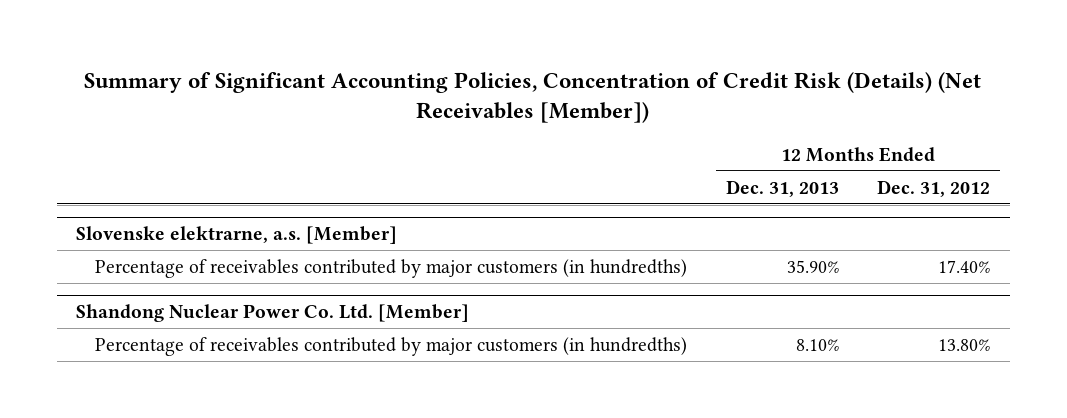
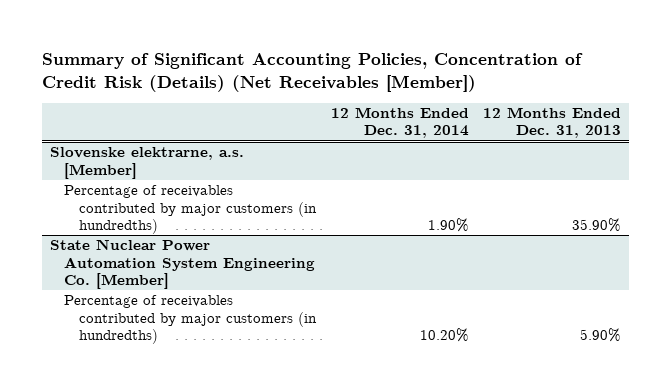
- | 12 Months Ended Dec. 31, 2013 | 12 Months Ended Dec. 31, 2012
+ | 12 Months Ended Dec. 31, 2014 | 12 Months Ended Dec. 31, 2013
- Shandong Nuclear Power Co. Ltd. [Member]
- Percentage of receivables contributed by major customers (in hundredths) | 8.10% | 13.80%
+ State Nuclear Power Automation System Engineering Co. [Member]
+ Percentage of receivables contributed by major customers (in hundredths) | 10.20% | 5.90%

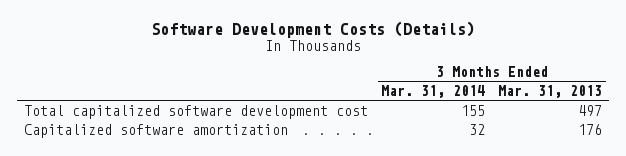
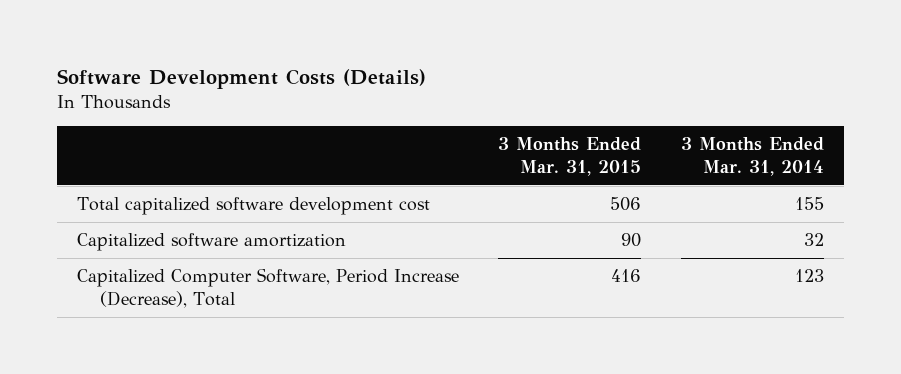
- | 3 Months Ended Mar. 31, 2014 | 3 Months Ended Mar. 31, 2013
+ | 3 Months Ended Mar. 31, 2015 | 3 Months Ended Mar. 31, 2014
+ Capitalized Computer Software, Period Increase (Decrease), Total | 416 | 123

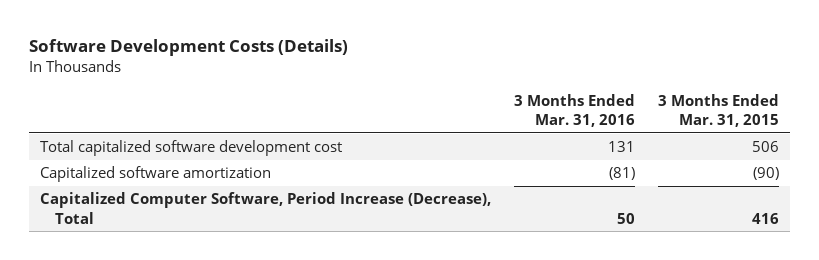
- | 3 Months Ended Mar. 31, 2015 | 3 Months Ended Mar. 31, 2014
+ | 3 Months Ended Mar. 31, 2016 | 3 Months Ended Mar. 31, 2015
- Capitalized software amortization | 90 | 32
+ Capitalized software amortization | (81) | (90)

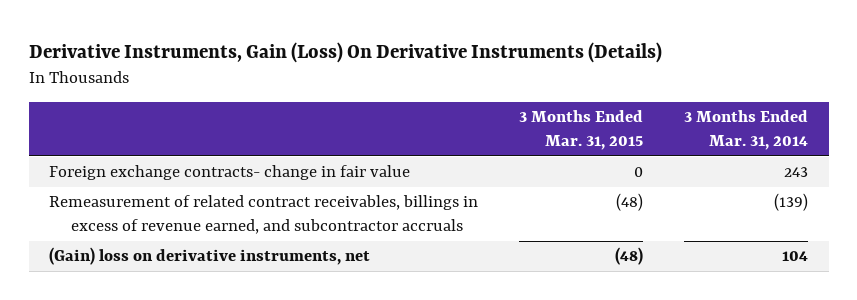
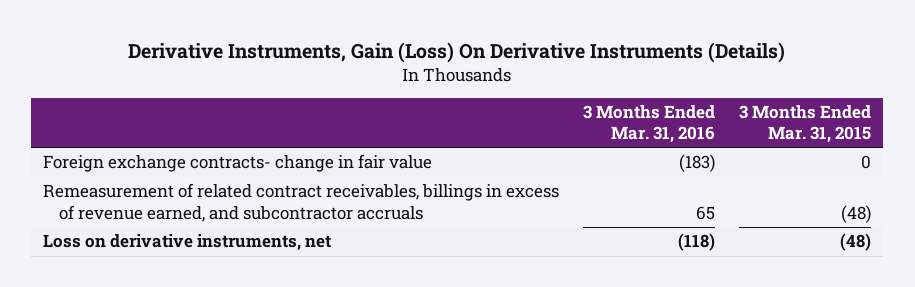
- | 3 Months Ended Mar. 31, 2015 | 3 Months Ended Mar. 31, 2014
+ | 3 Months Ended Mar. 31, 2016 | 3 Months Ended Mar. 31, 2015
- (Gain) loss on derivative instruments, net | (48) | 104
+ Loss on derivative instruments, net | (118) | (48)

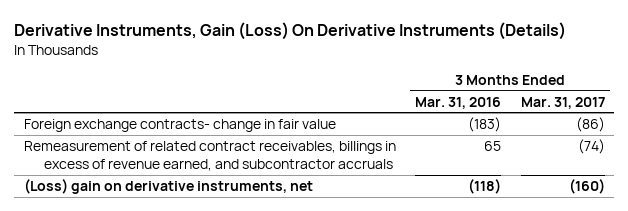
- | 3 Months Ended Mar. 31, 2016 | 3 Months Ended Mar. 31, 2015
+ | 3 Months Ended Mar. 31, 2016 | 3 Months Ended Mar. 31, 2017
- Loss on derivative instruments, net | (118) | (48)
+ (Loss) gain on derivative instruments, net | (118) | (160)

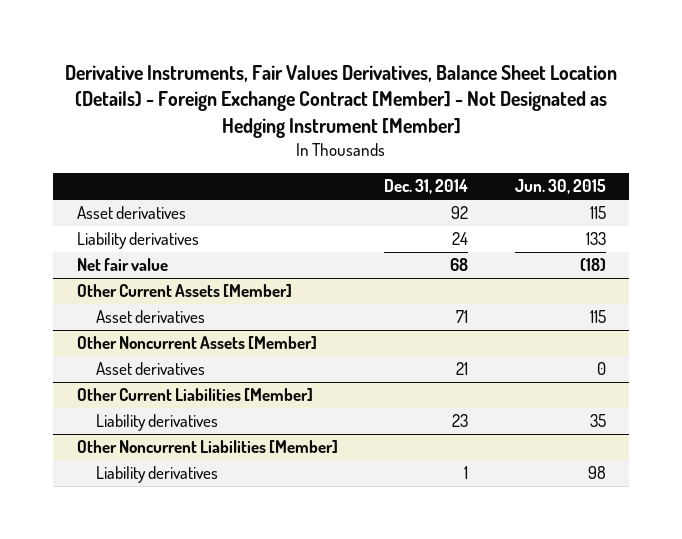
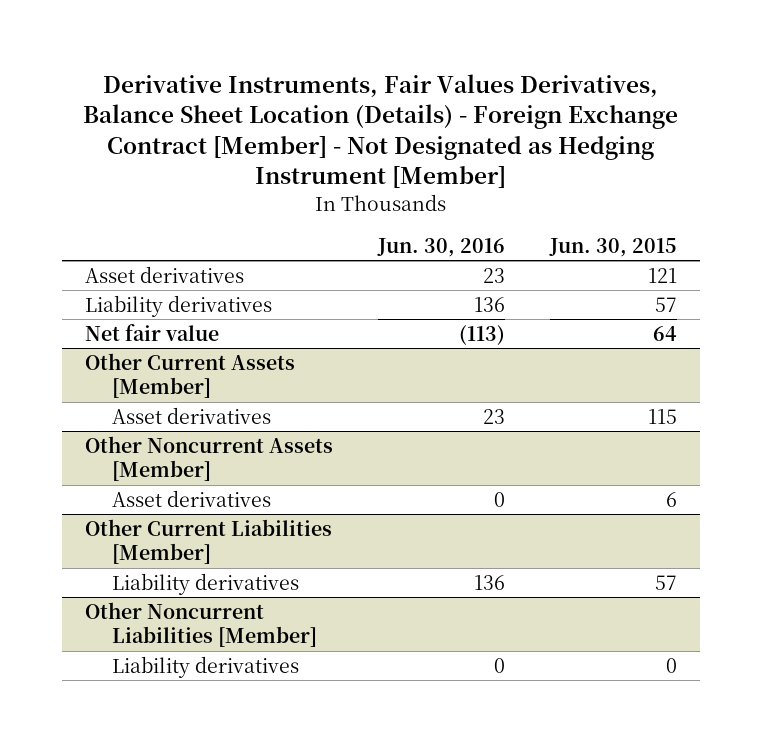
- | Dec. 31, 2014 | Jun. 30, 2015
+ | Jun. 30, 2016 | Jun. 30, 2015
- Asset derivatives | 92 | 115
- Liability derivatives | 24 | 133
- Net fair value | 68 | (18)
+ Asset derivatives | 23 | 121
+ Liability derivatives | 136 | 57
+ Net fair value | (113) | 64
@ Other Noncurrent Assets [Member]
- Asset derivatives | 21 | 0
+ Asset derivatives | 0 | 6
@ Other Current Liabilities [Member]
- Liability derivatives | 23 | 35
+ Liability derivatives | 136 | 57
@ Other Noncurrent Liabilities [Member]
- Liability derivatives | 1 | 98
+ Liability derivatives | 0 | 0

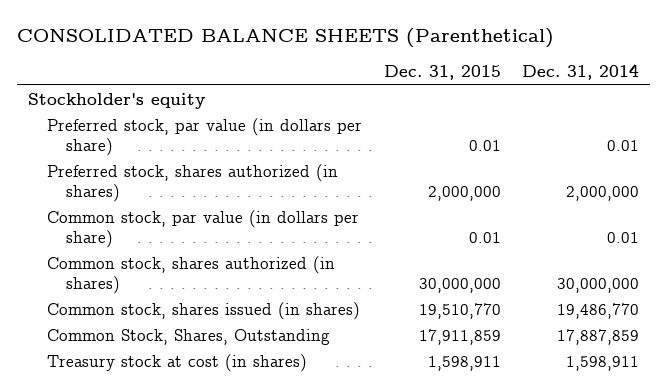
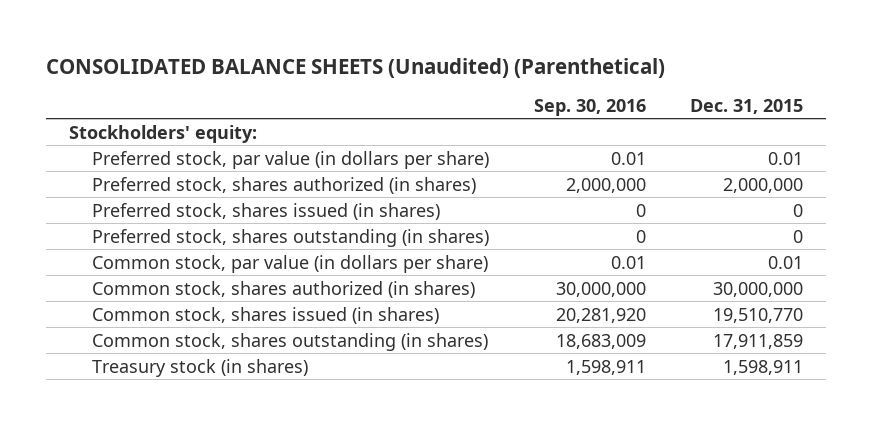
- CONSOLIDATED BALANCE SHEETS (Parenthetical)
+ CONSOLIDATED BALANCE SHEETS (Unaudited) (Parenthetical)
- | Dec. 31, 2015 | Dec. 31, 2014
+ | Sep. 30, 2016 | Dec. 31, 2015
- Stockholder's equity
+ Stockholders' equity:
+ Preferred stock, shares issued (in shares) | 0 | 0
+ Preferred stock, shares outstanding (in shares) | 0 | 0
- Common Stock, Shares, Outstanding | 17,911,859 | 17,887,859
- Treasury stock at cost (in shares) | 1,598,911 | 1,598,911
+ Common stock, shares outstanding (in shares) | 18,683,009 | 17,911,859
+ Treasury stock (in shares) | 1,598,911 | 1,598,911

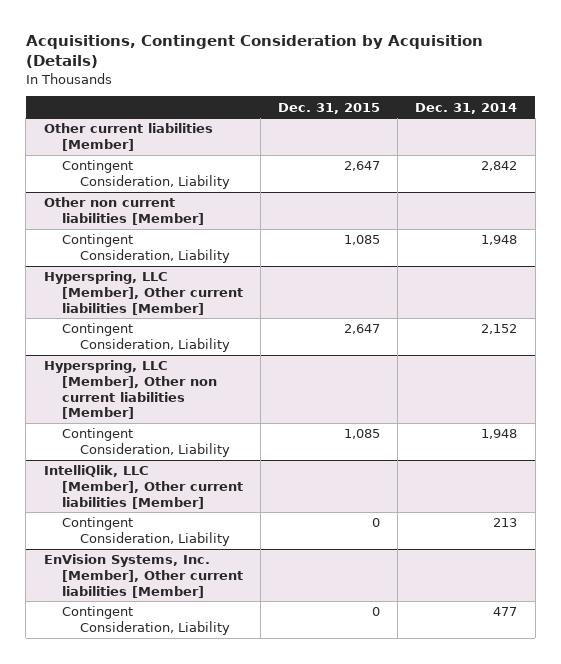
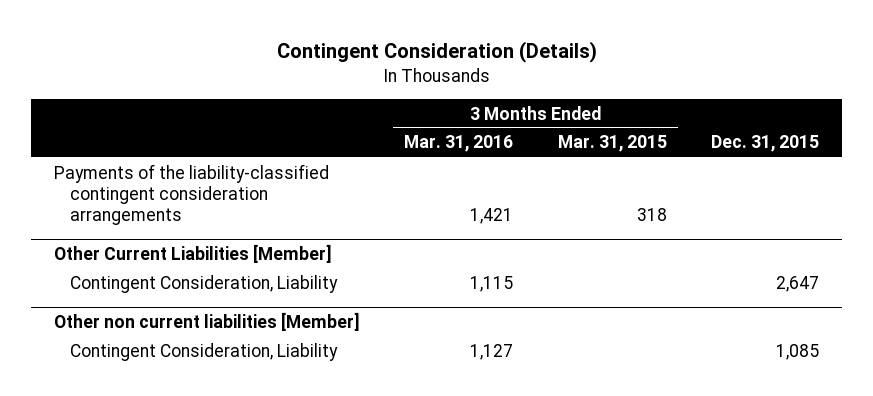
- Acquisitions, Contingent Consideration by Acquisition (Details)
+ Contingent Consideration (Details)
- | Dec. 31, 2015 | Dec. 31, 2014
+ | 3 Months Ended Mar. 31, 2016 | 3 Months Ended Mar. 31, 2015 | Dec. 31, 2015
- Other current liabilities [Member]
+ Payments of the liability-classified contingent consideration arrangements | 1,421 | 318 |
+ Other Current Liabilities [Member]
- Hyperspring, LLC [Member], Other current liabilities [Member]
- Contingent Consideration, Liability | 2,647 | 2,152
- Hyperspring, LLC [Member], Other non current liabilities [Member]
- Contingent Consideration, Liability | 1,085 | 1,948
- IntelliQlik, LLC [Member], Other current liabilities [Member]
- Contingent Consideration, Liability | 0 | 213
- EnVision Systems, Inc. [Member], Other current liabilities [Member]
- Contingent Consideration, Liability | 0 | 477

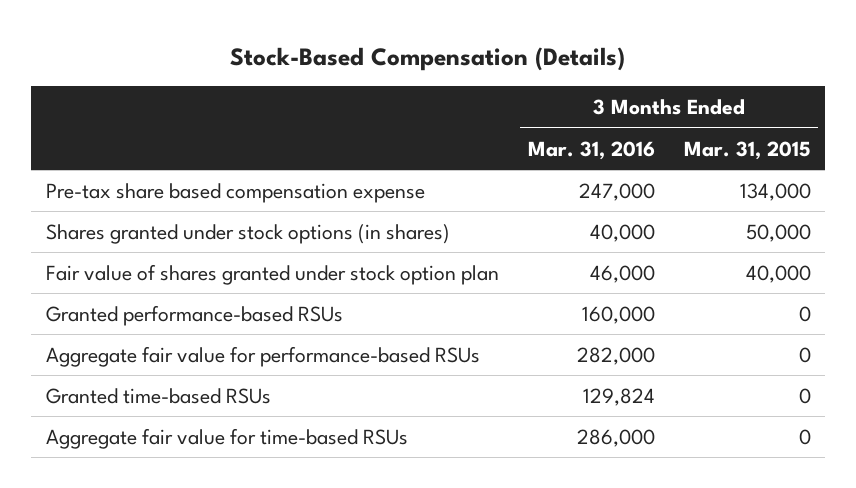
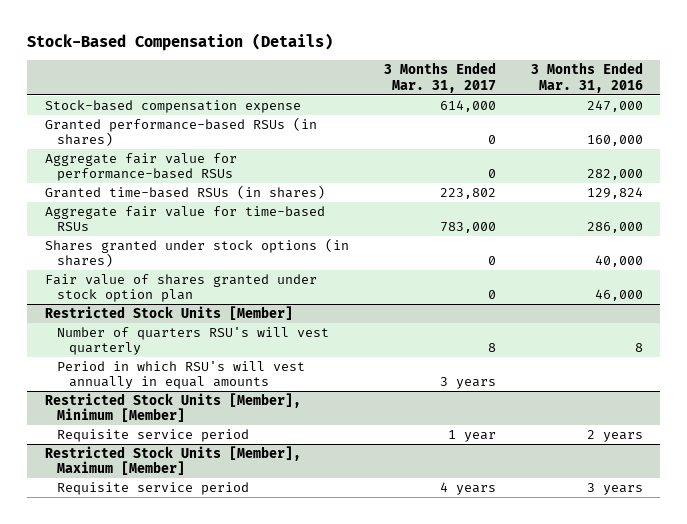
- | 3 Months Ended Mar. 31, 2016 | 3 Months Ended Mar. 31, 2015
+ | 3 Months Ended Mar. 31, 2017 | 3 Months Ended Mar. 31, 2016
- Pre-tax share based compensation expense | 247,000 | 134,000
- Granted performance-based RSUs | 160,000 | 0
+ Stock-based compensation expense | 614,000 | 247,000
+ Granted performance-based RSUs (in shares) | 0 | 160,000
- Granted time-based RSUs | 129,824 | 0
+ Granted time-based RSUs (in shares) | 223,802 | 129,824
moved down: Shares granted under stock options (in shares) | 0 | 40,000
moved down: Fair value of shares granted under stock option plan | 0 | 46,000
+ Restricted Stock Units [Member]
+ Number of quarters RSU's will vest quarterly | 8 | 8
+ Period in which RSU's will vest annually in equal amounts | 3 years |
+ Restricted Stock Units [Member], Minimum [Member]
+ Requisite service period | 1 year | 2 years
+ Restricted Stock Units [Member], Maximum [Member]
+ Requisite service period | 4 years | 3 years

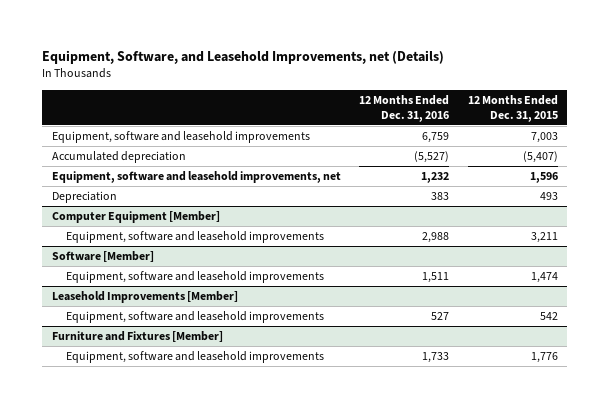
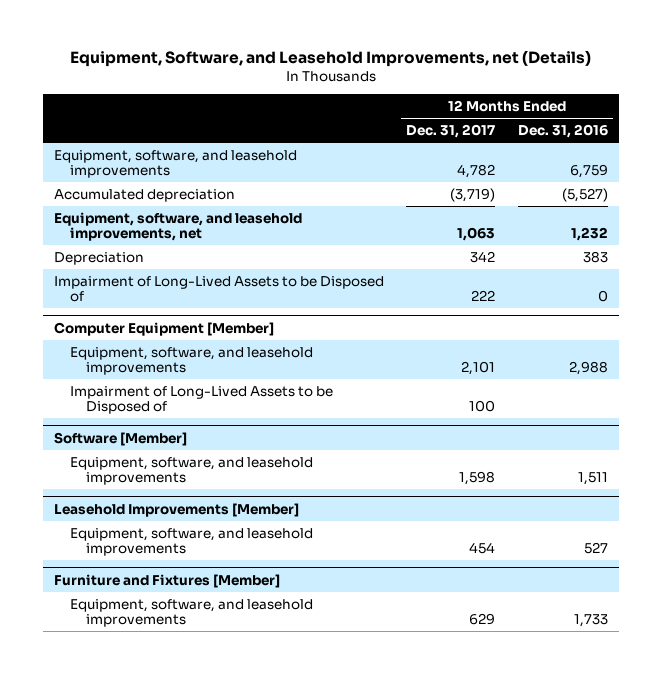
- | 12 Months Ended Dec. 31, 2016 | 12 Months Ended Dec. 31, 2015
+ | 12 Months Ended Dec. 31, 2017 | 12 Months Ended Dec. 31, 2016
- Equipment, software and leasehold improvements | 6,759 | 7,003
+ Equipment, software, and leasehold improvements | 4,782 | 6,759
- Equipment, software and leasehold improvements, net | 1,232 | 1,596
+ Equipment, software, and leasehold improvements, net | 1,063 | 1,232
+ Impairment of Long-Lived Assets to be Disposed of | 222 | 0
@ Computer Equipment [Member]
- Equipment, software and leasehold improvements | 2,988 | 3,211
+ Equipment, software, and leasehold improvements | 2,101 | 2,988
+ Impairment of Long-Lived Assets to be Disposed of | 100 |
@ Software [Member]
- Equipment, software and leasehold improvements | 1,511 | 1,474
+ Equipment, software, and leasehold improvements | 1,598 | 1,511
@ Leasehold Improvements [Member]
- Equipment, software and leasehold improvements | 527 | 542
+ Equipment, software, and leasehold improvements | 454 | 527
@ Furniture and Fixtures [Member]
- Equipment, software and leasehold improvements | 1,733 | 1,776
+ Equipment, software, and leasehold improvements | 629 | 1,733

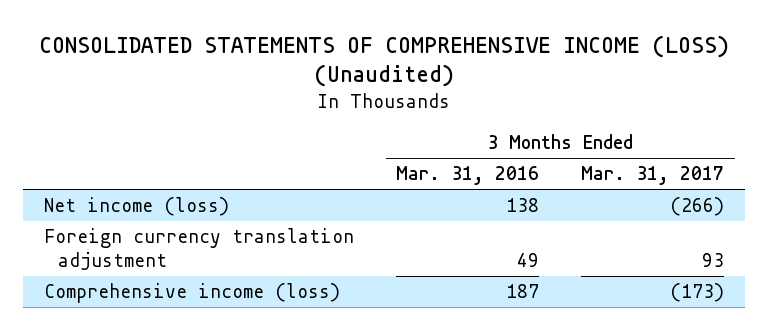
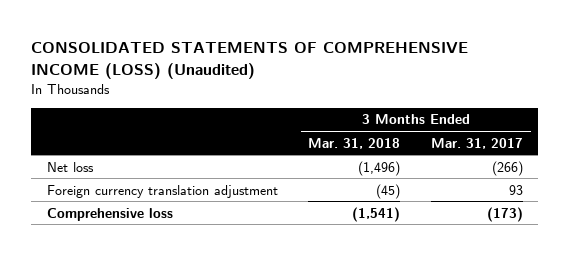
- | 3 Months Ended Mar. 31, 2016 | 3 Months Ended Mar. 31, 2017
+ | 3 Months Ended Mar. 31, 2018 | 3 Months Ended Mar. 31, 2017
- Net income (loss) | 138 | (266)
+ Net loss | (1,496) | (266)
- Comprehensive income (loss) | 187 | (173)
+ Comprehensive loss | (1,541) | (173)

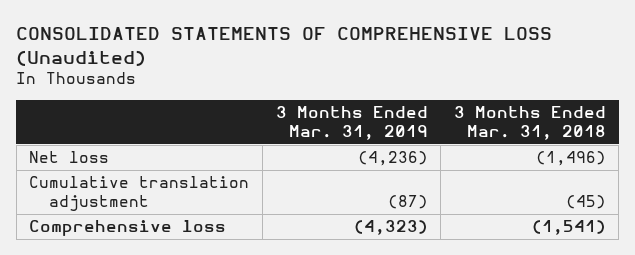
- CONSOLIDATED STATEMENTS OF COMPREHENSIVE INCOME (LOSS) (Unaudited)
+ CONSOLIDATED STATEMENTS OF COMPREHENSIVE LOSS (Unaudited)
- | 3 Months Ended Mar. 31, 2018 | 3 Months Ended Mar. 31, 2017
+ | 3 Months Ended Mar. 31, 2019 | 3 Months Ended Mar. 31, 2018
- Foreign currency translation adjustment | (45) | 93
+ Cumulative translation adjustment | (87) | (45)

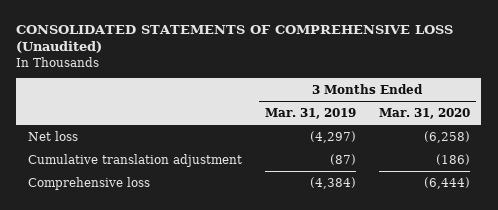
- | 3 Months Ended Mar. 31, 2019 | 3 Months Ended Mar. 31, 2018
+ | 3 Months Ended Mar. 31, 2019 | 3 Months Ended Mar. 31, 2020
- Net loss | (4,236) | (1,496)
+ Net loss | (4,297) | (6,258)
- Comprehensive loss | (4,323) | (1,541)
+ Comprehensive loss | (4,384) | (6,444)

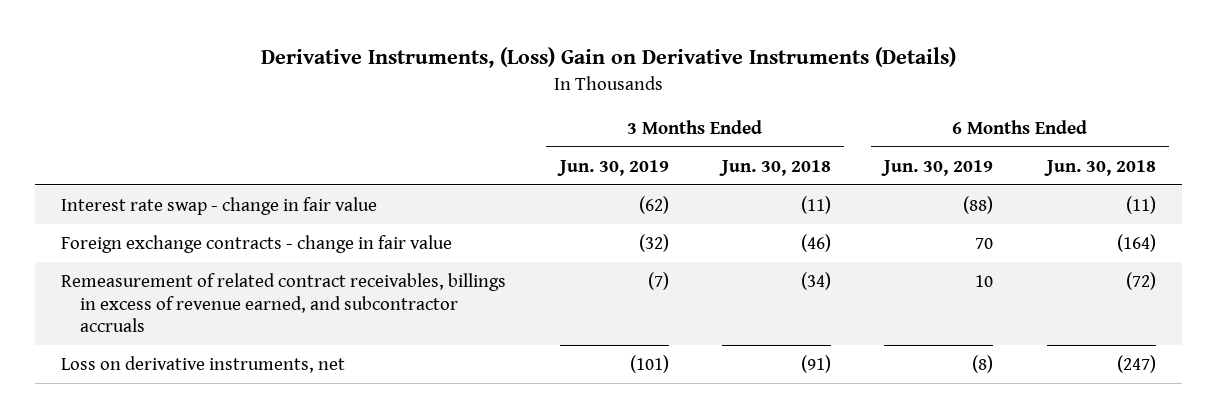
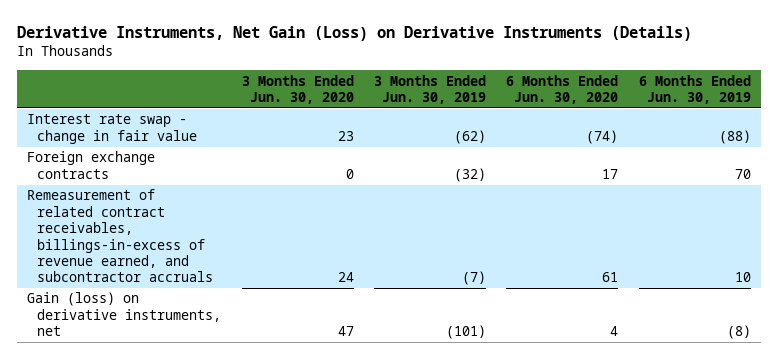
- Derivative Instruments, (Loss) Gain on Derivative Instruments (Details)
+ Derivative Instruments, Net Gain (Loss) on Derivative Instruments (Details)
- | 3 Months Ended Jun. 30, 2019 | 3 Months Ended Jun. 30, 2018 | 6 Months Ended Jun. 30, 2019 | 6 Months Ended Jun. 30, 2018
+ | 3 Months Ended Jun. 30, 2020 | 3 Months Ended Jun. 30, 2019 | 6 Months Ended Jun. 30, 2020 | 6 Months Ended Jun. 30, 2019
- Foreign exchange contracts - change in fair value | (32) | (46) | 70 | (164)
- Remeasurement of related contract receivables, billings in excess of revenue earned, and subcontractor accruals | (7) | (34) | 10 | (72)
- Loss on derivative instruments, net | (101) | (91) | (8) | (247)
+ Foreign exchange contracts | 0 | (32) | 17 | 70
+ Remeasurement of related contract receivables, billings-in-excess of revenue earned, and subcontractor accruals | 24 | (7) | 61 | 10
+ Gain (loss) on derivative instruments, net | 47 | (101) | 4 | (8)

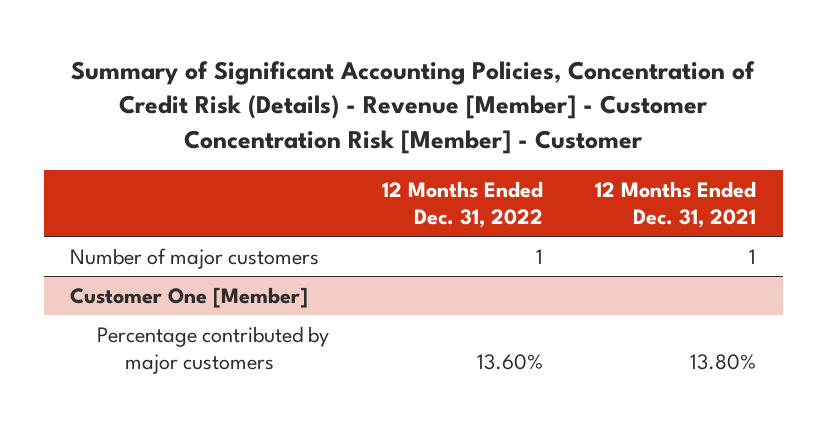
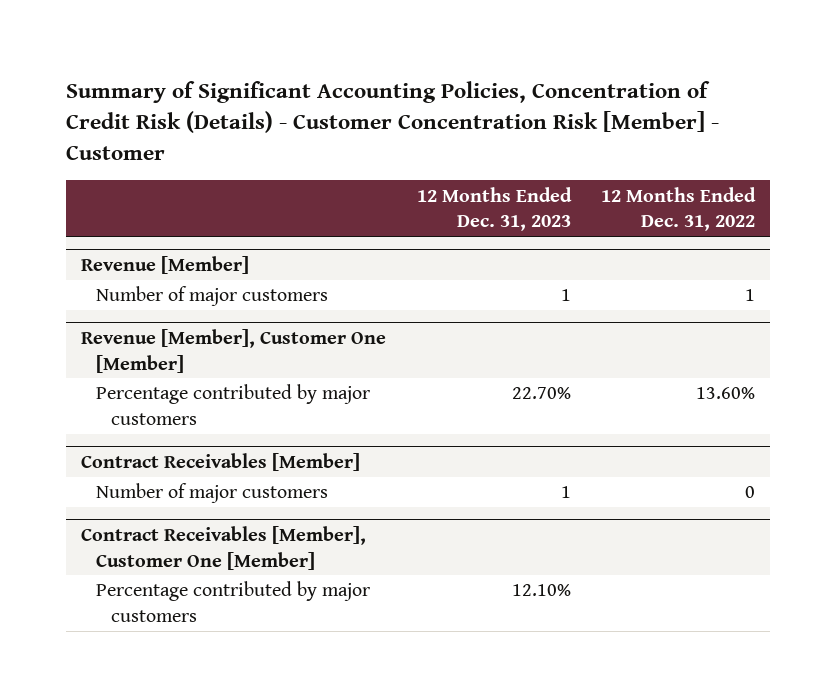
- Summary of Significant Accounting Policies, Concentration of Credit Risk (Details) - Revenue [Member] - Customer Concentration Risk [Member] - Customer
+ Summary of Significant Accounting Policies, Concentration of Credit Risk (Details) - Customer Concentration Risk [Member] - Customer
- | 12 Months Ended Dec. 31, 2022 | 12 Months Ended Dec. 31, 2021
+ | 12 Months Ended Dec. 31, 2023 | 12 Months Ended Dec. 31, 2022
+ Revenue [Member]
- Customer One [Member]
+ Revenue [Member], Customer One [Member]
+ Contract Receivables [Member]
+ Number of major customers | 1 | 0
+ Contract Receivables [Member], Customer One [Member]
+ Percentage contributed by major customers | 12.10% |

